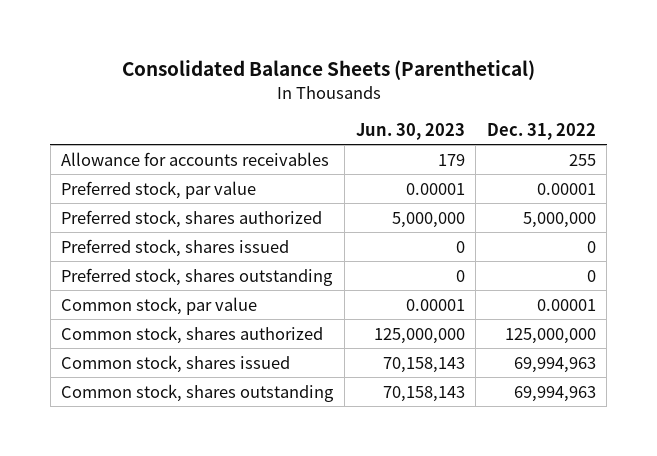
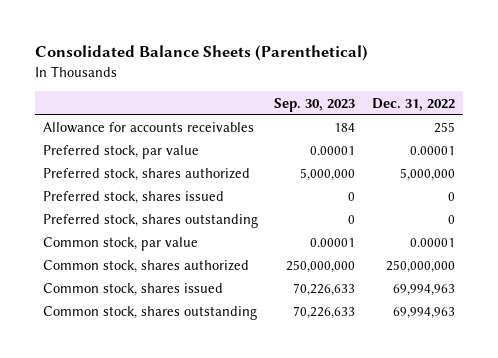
- | Jun. 30, 2023 | Dec. 31, 2022
+ | Sep. 30, 2023 | Dec. 31, 2022
- Common stock, shares authorized | 125,000,000 | 125,000,000
+ Common stock, shares authorized | 250,000,000 | 250,000,000

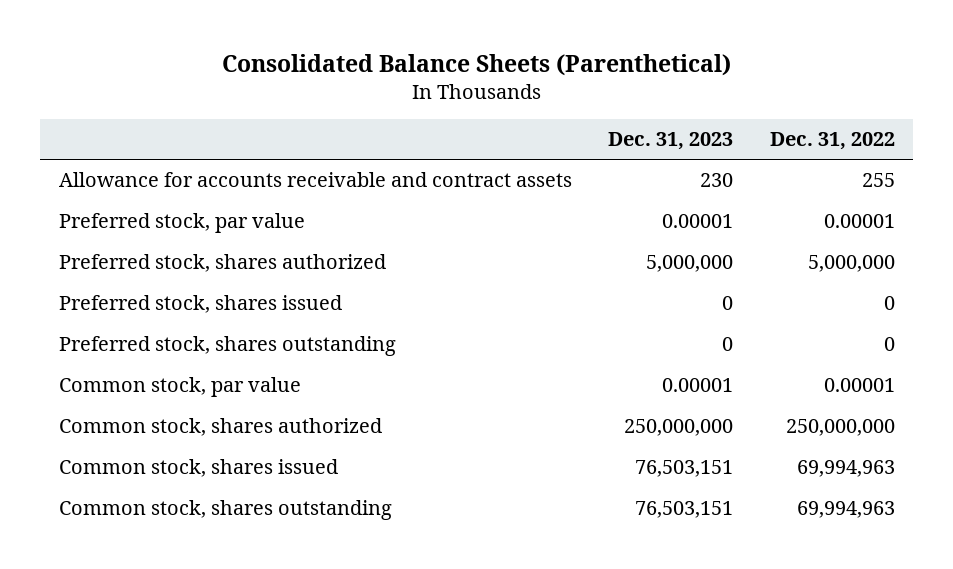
- | Sep. 30, 2023 | Dec. 31, 2022
+ | Dec. 31, 2023 | Dec. 31, 2022
- Allowance for accounts receivables | 184 | 255
+ Allowance for accounts receivable and contract assets | 230 | 255

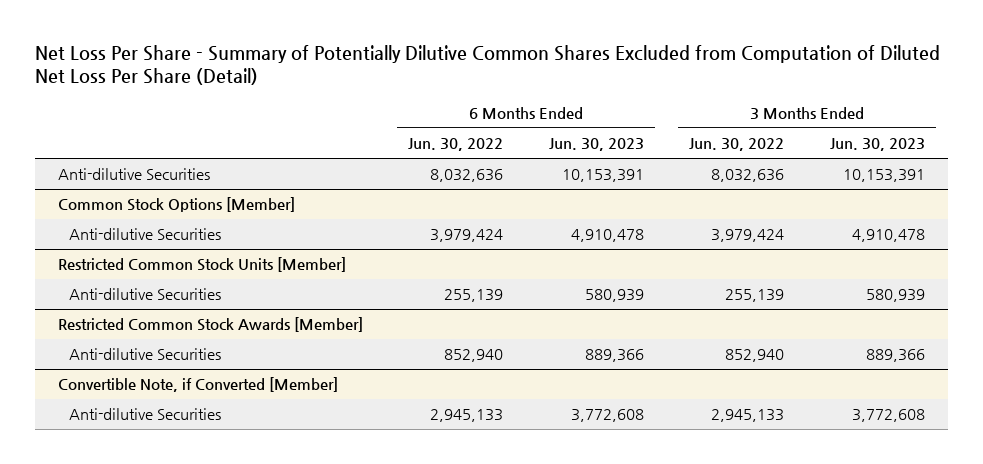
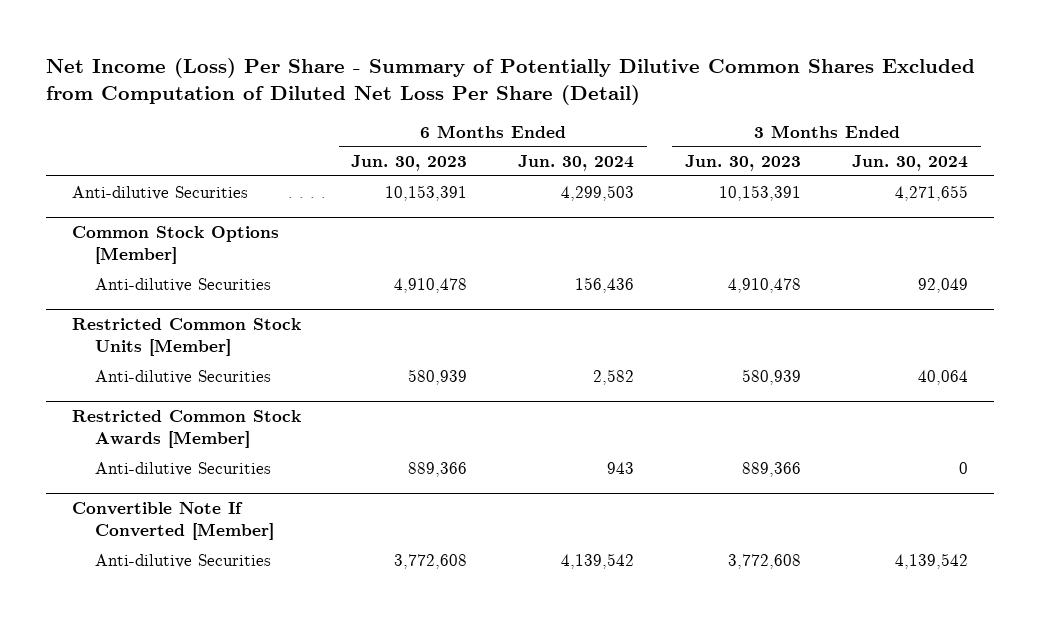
- Net Loss Per Share - Summary of Potentially Dilutive Common Shares Excluded from Computation of Diluted Net Loss Per Share (Detail)
+ Net Income (Loss) Per Share - Summary of Potentially Dilutive Common Shares Excluded from Computation of Diluted Net Loss Per Share (Detail)
- | 6 Months Ended Jun. 30, 2022 | 6 Months Ended Jun. 30, 2023 | 3 Months Ended Jun. 30, 2022 | 3 Months Ended Jun. 30, 2023
+ | 6 Months Ended Jun. 30, 2023 | 6 Months Ended Jun. 30, 2024 | 3 Months Ended Jun. 30, 2023 | 3 Months Ended Jun. 30, 2024
- Convertible Note, if Converted [Member]
+ Convertible Note If Converted [Member]

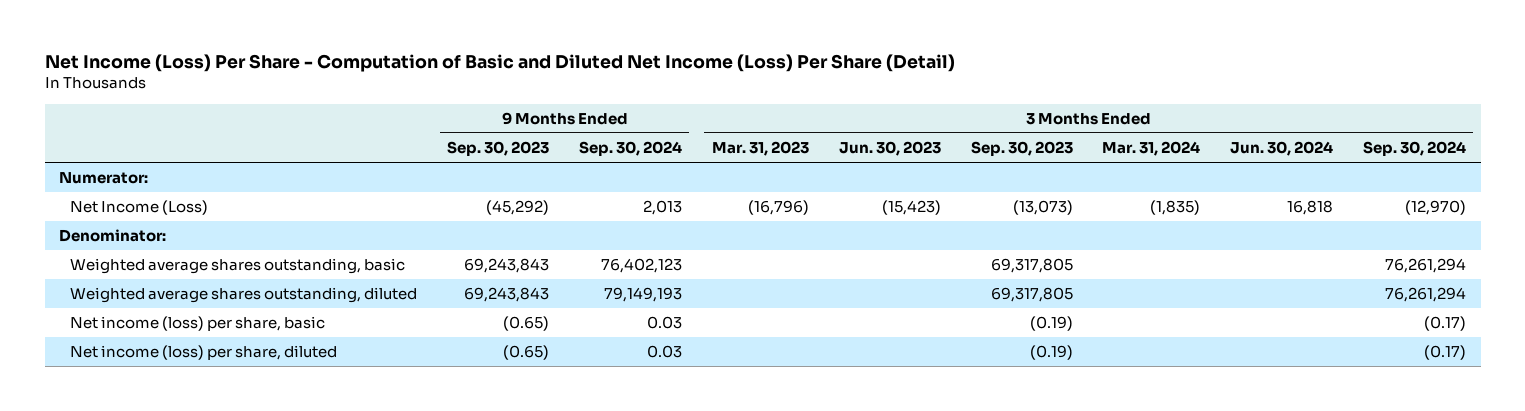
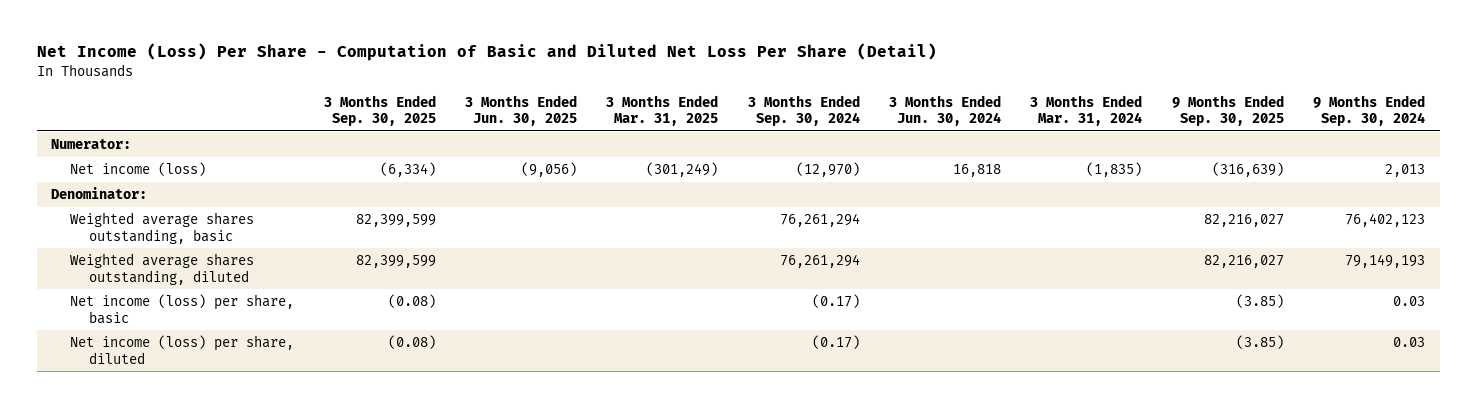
- Net Income (Loss) Per Share - Computation of Basic and Diluted Net Income (Loss) Per Share (Detail)
+ Net Income (Loss) Per Share - Computation of Basic and Diluted Net Loss Per Share (Detail)
- | 9 Months Ended Sep. 30, 2023 | 9 Months Ended Sep. 30, 2024 | 3 Months Ended Mar. 31, 2023 | 3 Months Ended Jun. 30, 2023 | 3 Months Ended Sep. 30, 2023 | 3 Months Ended Mar. 31, 2024 | 3 Months Ended Jun. 30, 2024 | 3 Months Ended Sep. 30, 2024
+ | 3 Months Ended Sep. 30, 2025 | 3 Months Ended Jun. 30, 2025 | 3 Months Ended Mar. 31, 2025 | 3 Months Ended Sep. 30, 2024 | 3 Months Ended Jun. 30, 2024 | 3 Months Ended Mar. 31, 2024 | 9 Months Ended Sep. 30, 2025 | 9 Months Ended Sep. 30, 2024
- Net Income (Loss) | (45,292) | 2,013 | (16,796) | (15,423) | (13,073) | (1,835) | 16,818 | (12,970)
+ Net income (loss) | (6,334) | (9,056) | (301,249) | (12,970) | 16,818 | (1,835) | (316,639) | 2,013

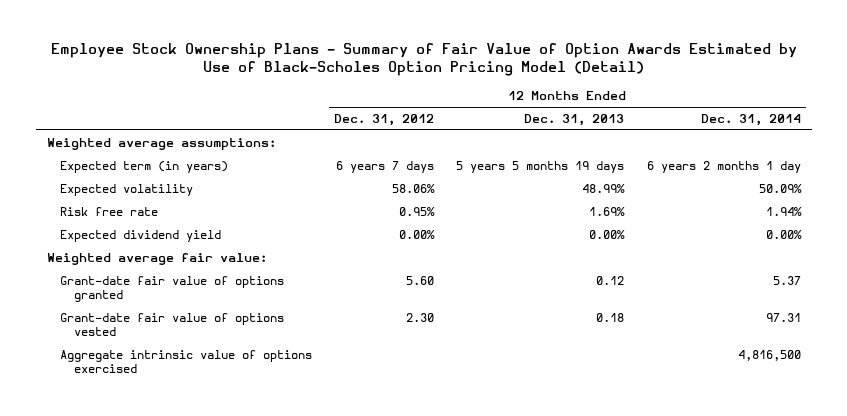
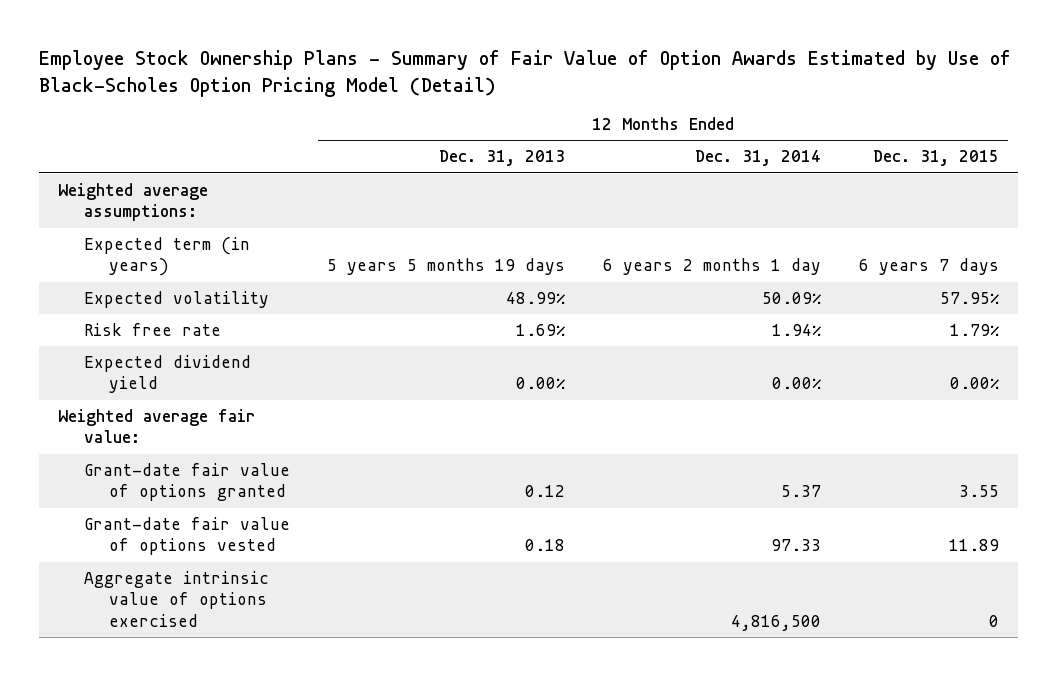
- | 12 Months Ended Dec. 31, 2012 | 12 Months Ended Dec. 31, 2013 | 12 Months Ended Dec. 31, 2014
+ | 12 Months Ended Dec. 31, 2013 | 12 Months Ended Dec. 31, 2014 | 12 Months Ended Dec. 31, 2015
- Grant-date fair value of options vested | 2.30 | 0.18 | 97.31
+ Grant-date fair value of options vested | 0.18 | 97.33 | 11.89

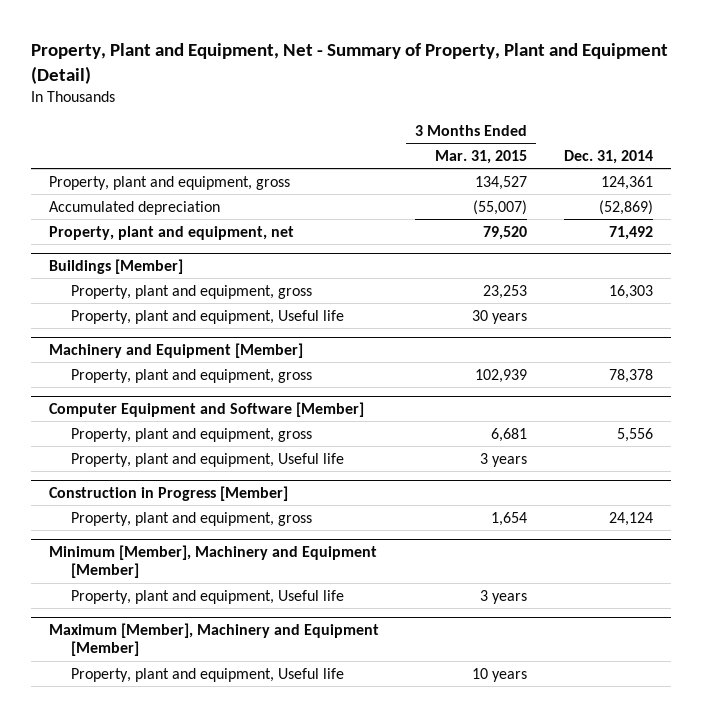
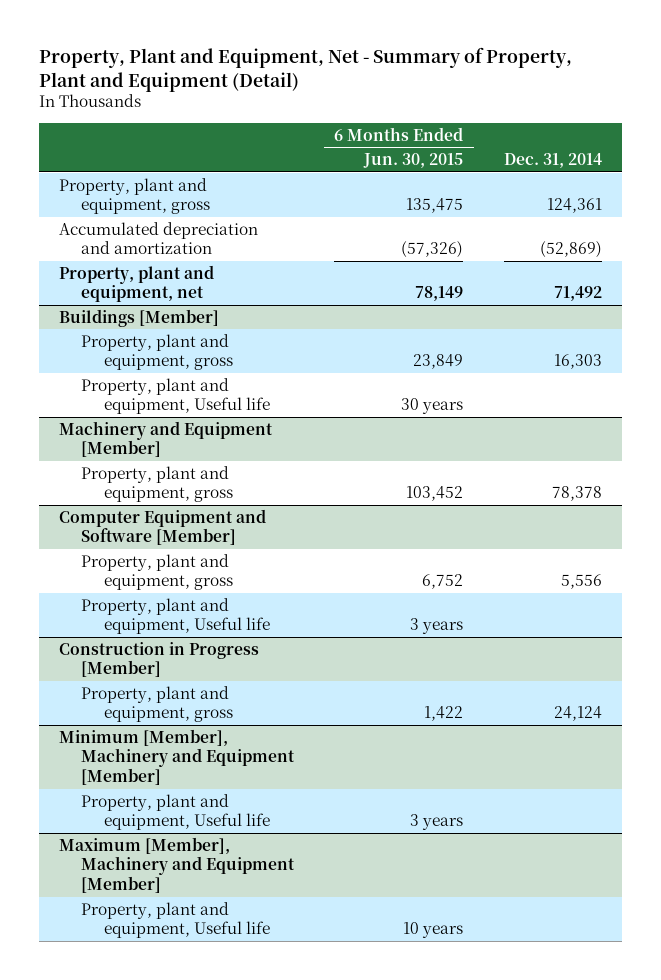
- | 3 Months Ended Mar. 31, 2015 | Dec. 31, 2014
+ | 6 Months Ended Jun. 30, 2015 | Dec. 31, 2014
- Accumulated depreciation | (55,007) | (52,869)
+ Accumulated depreciation and amortization | (57,326) | (52,869)

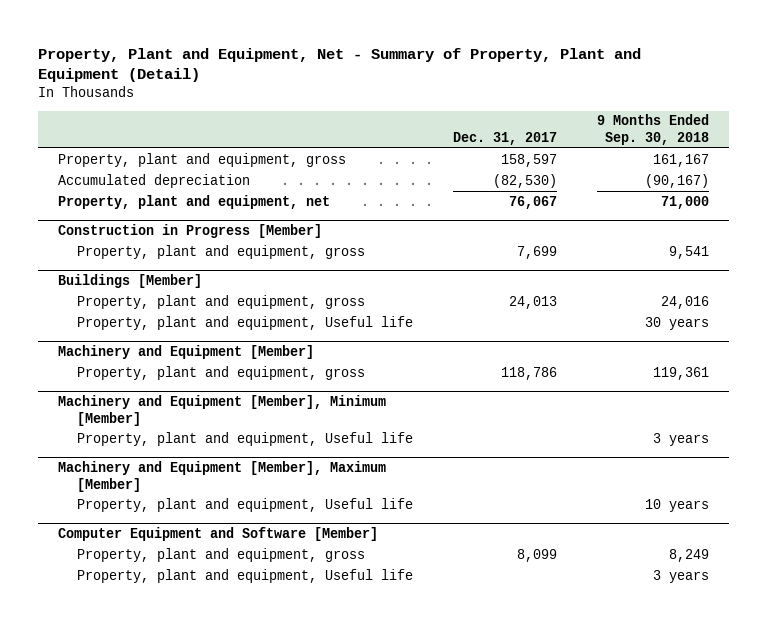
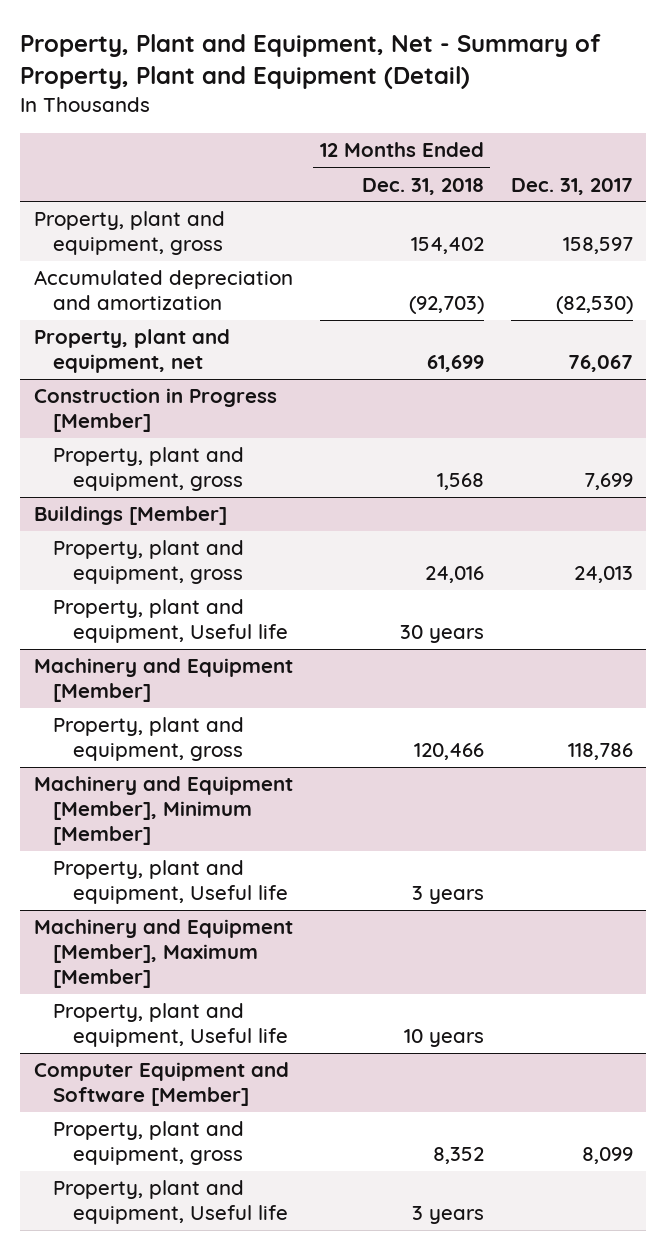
- | Dec. 31, 2017 | 9 Months Ended Sep. 30, 2018
+ | 12 Months Ended Dec. 31, 2018 | Dec. 31, 2017
- Accumulated depreciation | (82,530) | (90,167)
+ Accumulated depreciation and amortization | (92,703) | (82,530)

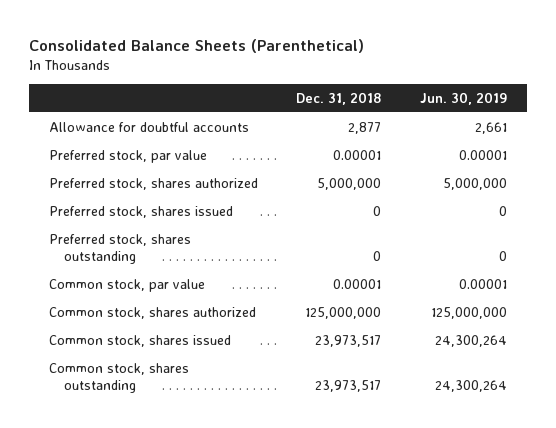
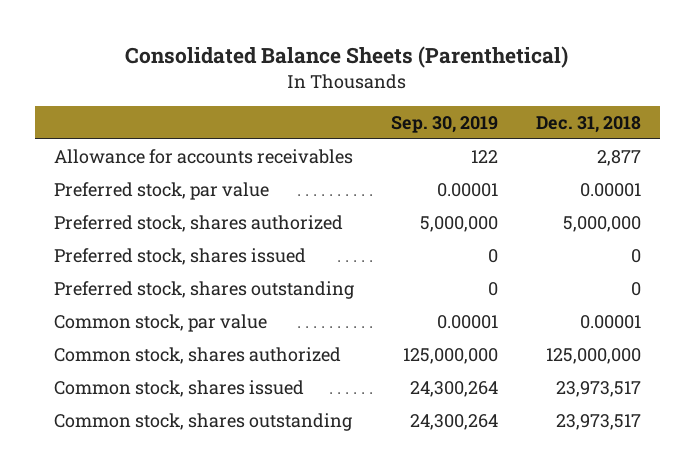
- | Dec. 31, 2018 | Jun. 30, 2019
+ | Sep. 30, 2019 | Dec. 31, 2018
- Allowance for doubtful accounts | 2,877 | 2,661
+ Allowance for accounts receivables | 122 | 2,877

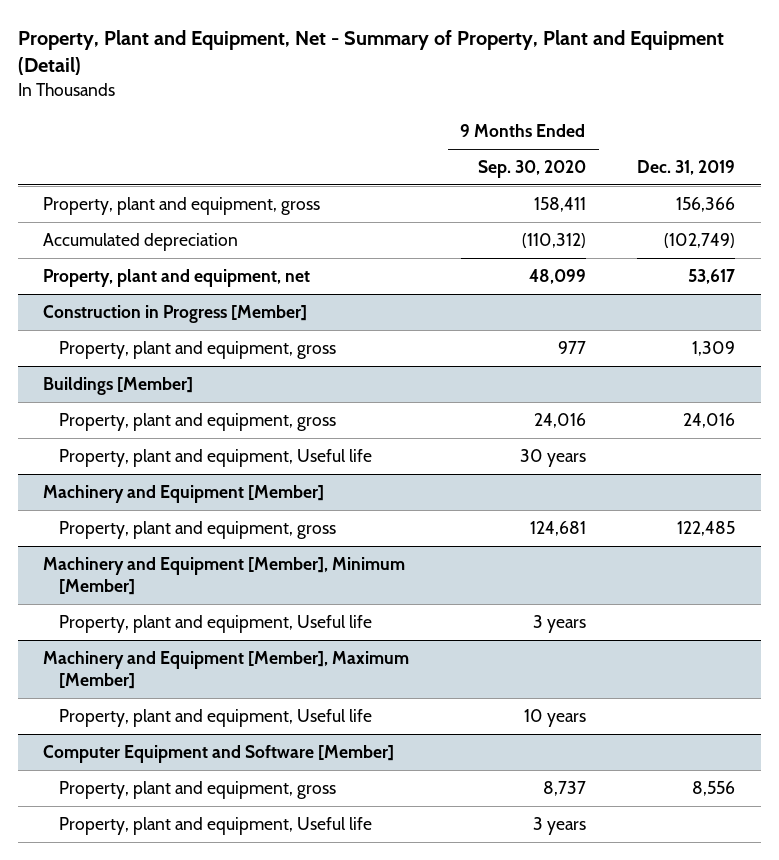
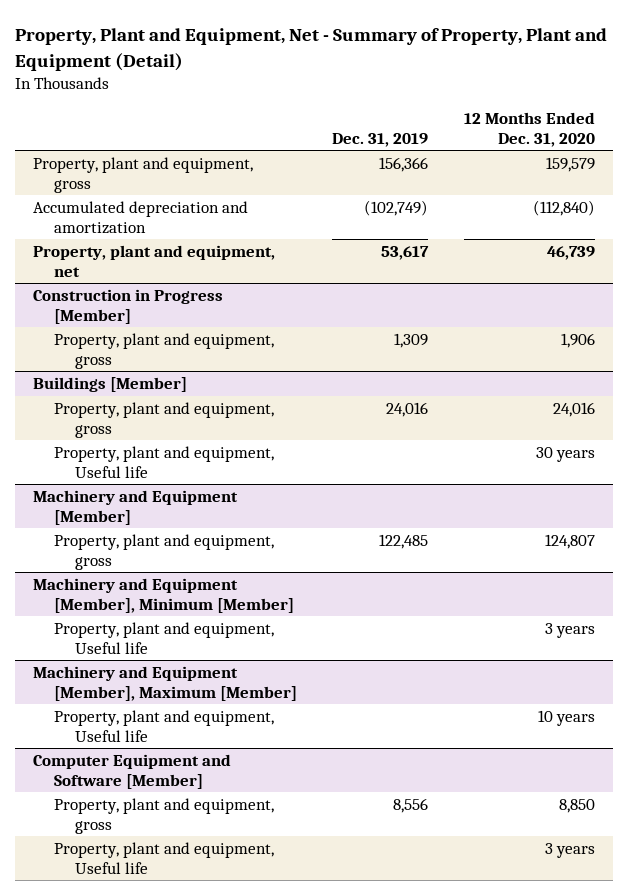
- | 9 Months Ended Sep. 30, 2020 | Dec. 31, 2019
+ | Dec. 31, 2019 | 12 Months Ended Dec. 31, 2020
- Accumulated depreciation | (110,312) | (102,749)
+ Accumulated depreciation and amortization | (102,749) | (112,840)

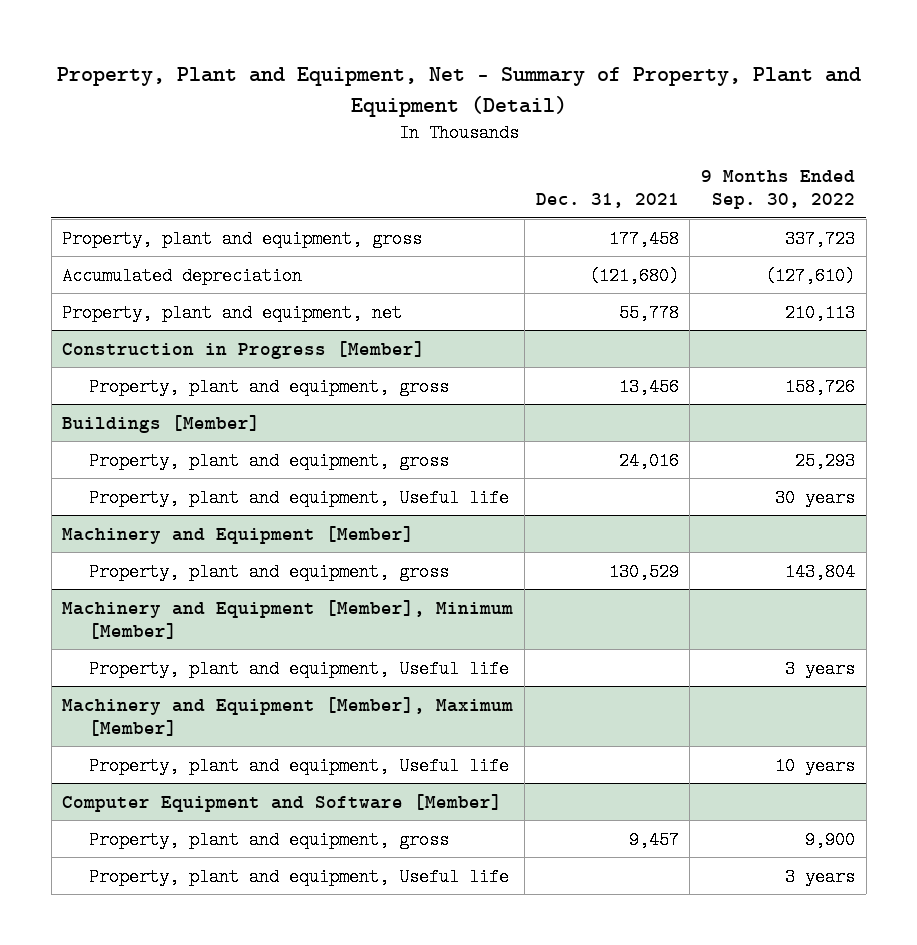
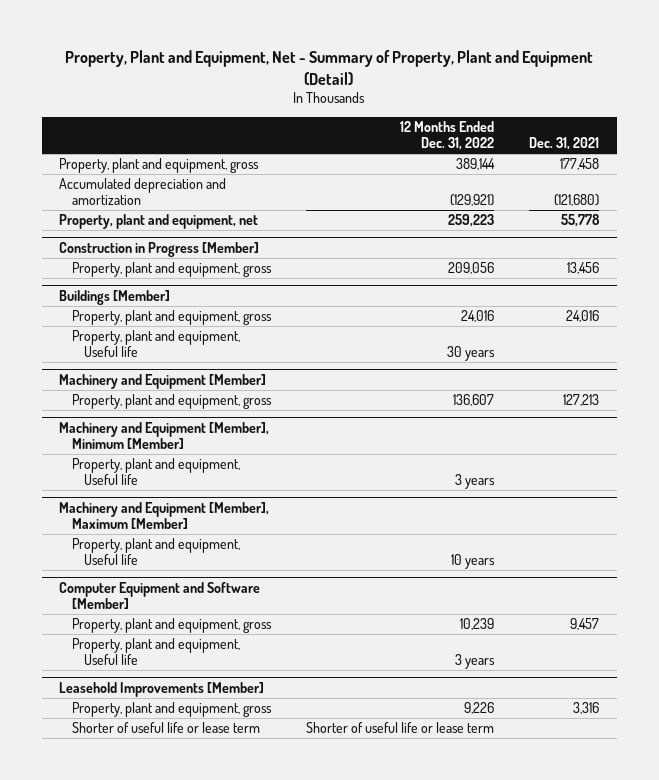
- | Dec. 31, 2021 | 9 Months Ended Sep. 30, 2022
+ | 12 Months Ended Dec. 31, 2022 | Dec. 31, 2021
- Accumulated depreciation | (121,680) | (127,610)
+ Accumulated depreciation and amortization | (129,921) | (121,680)
@ Machinery and Equipment [Member]
- Property, plant and equipment, gross | 130,529 | 143,804
+ Property, plant and equipment, gross | 136,607 | 127,213
+ Leasehold Improvements [Member]
+ Property, plant and equipment, gross | 9,226 | 3,316
+ Shorter of useful life or lease term | Shorter of useful life or lease term |

